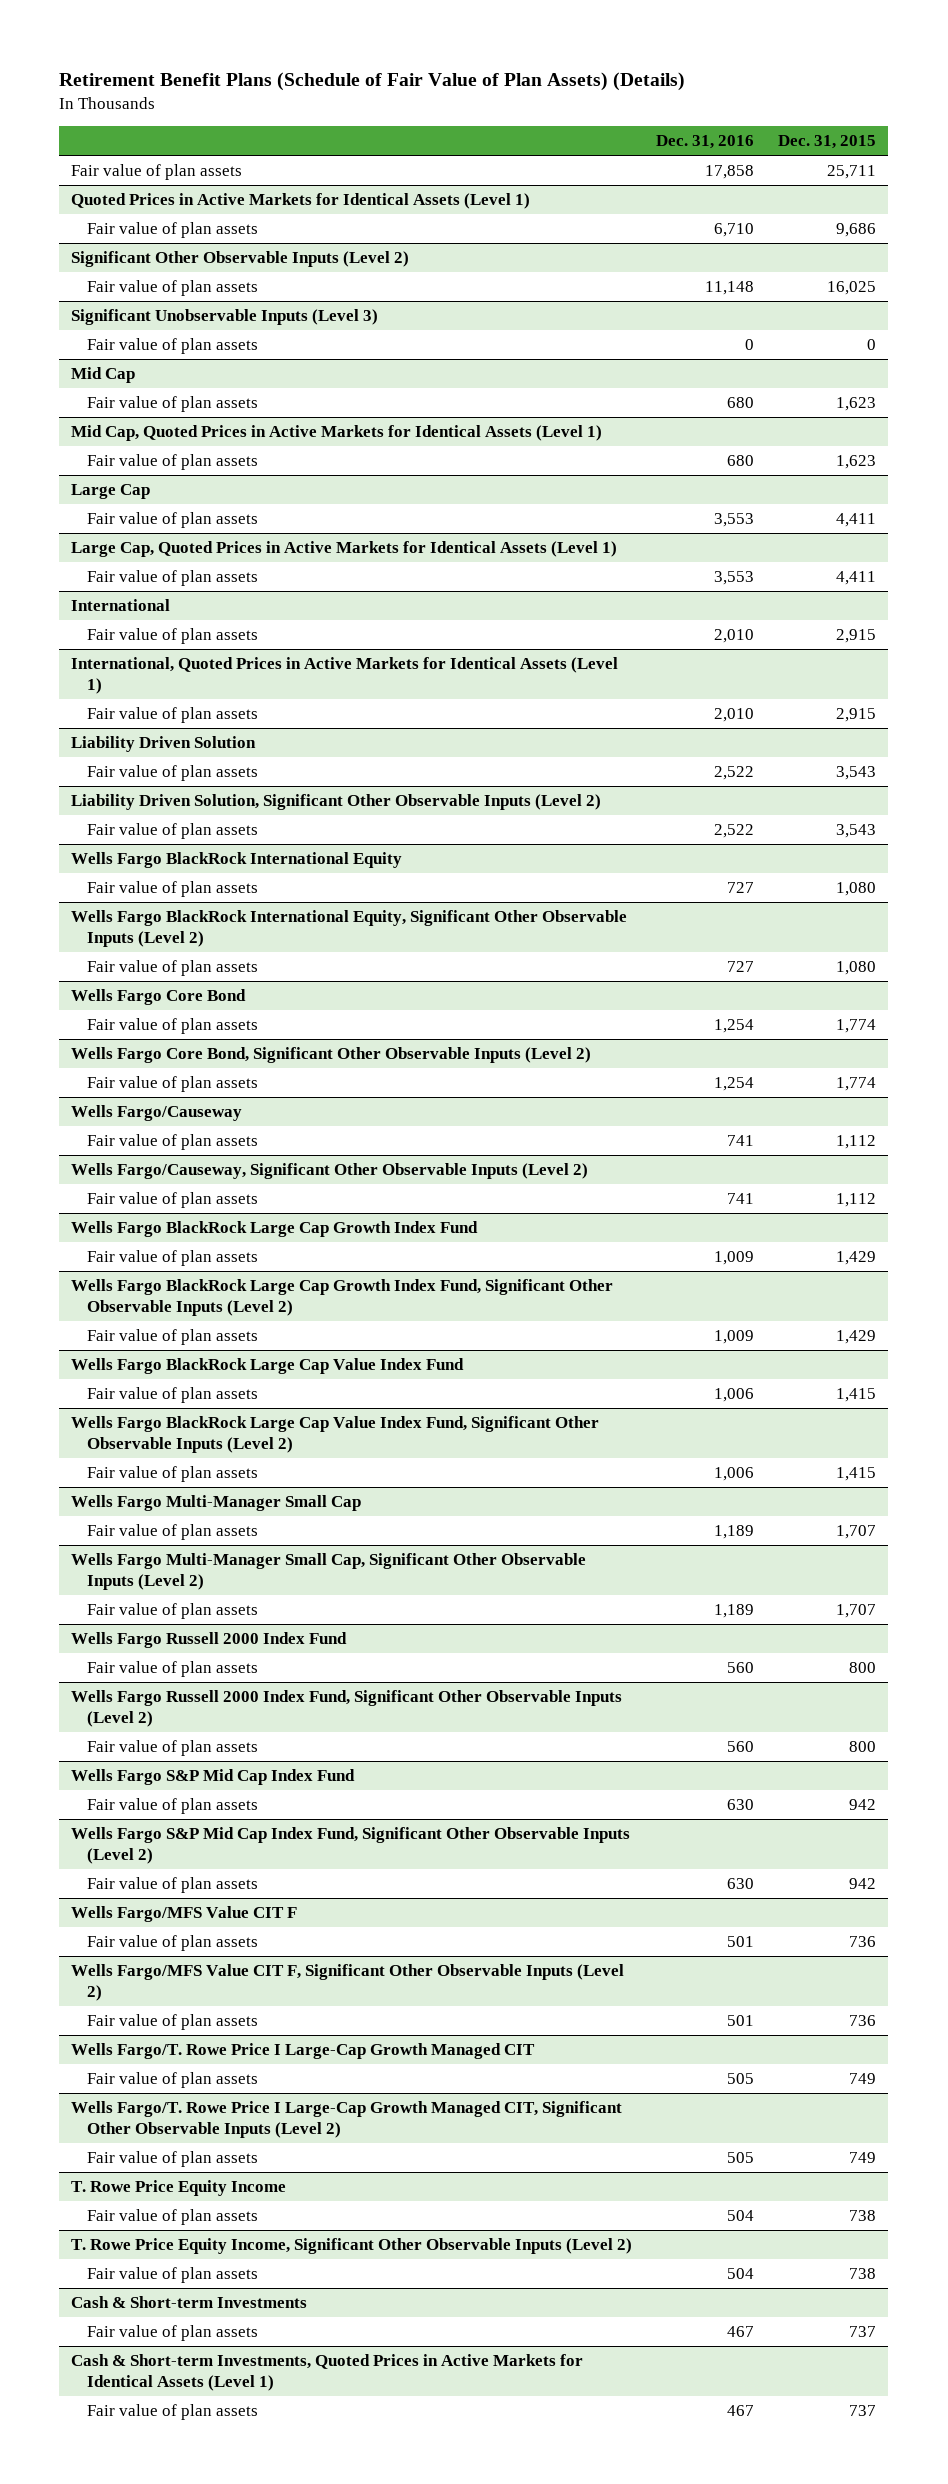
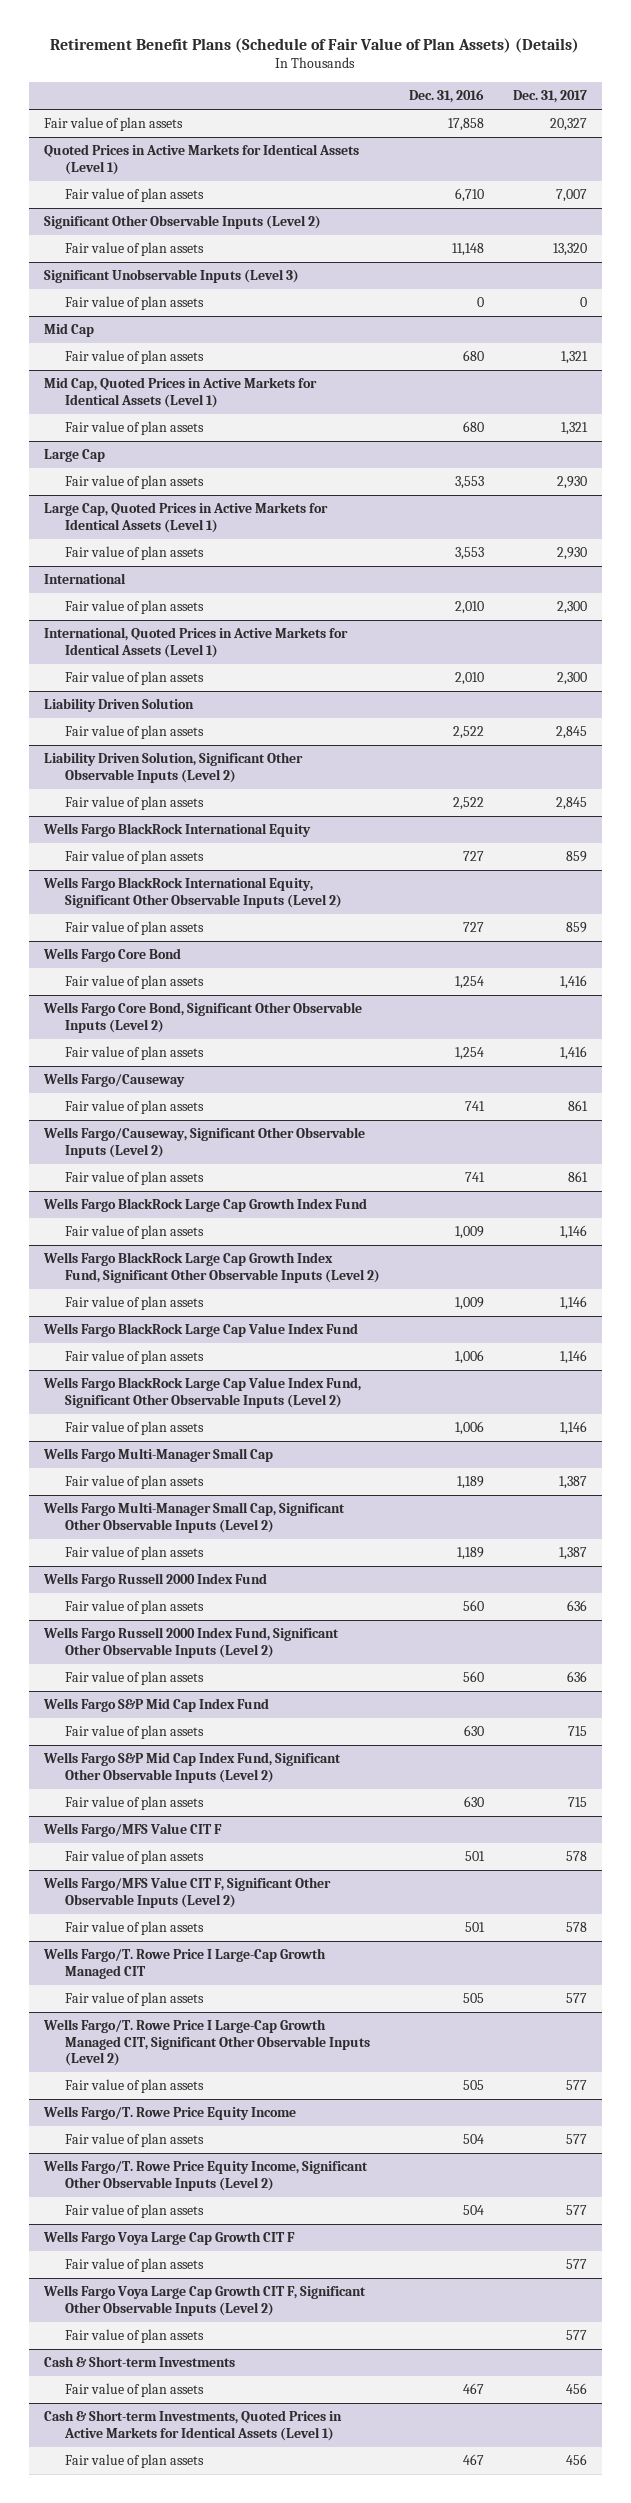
- | Dec. 31, 2016 | Dec. 31, 2015
+ | Dec. 31, 2016 | Dec. 31, 2017
- T. Rowe Price Equity Income
+ Wells Fargo/T. Rowe Price Equity Income
- T. Rowe Price Equity Income, Significant Other Observable Inputs (Level 2)
+ Wells Fargo/T. Rowe Price Equity Income, Significant Other Observable Inputs (Level 2)
+ Wells Fargo Voya Large Cap Growth CIT F
+ Fair value of plan assets | | 577
+ Wells Fargo Voya Large Cap Growth CIT F, Significant Other Observable Inputs (Level 2)
+ Fair value of plan assets | | 577

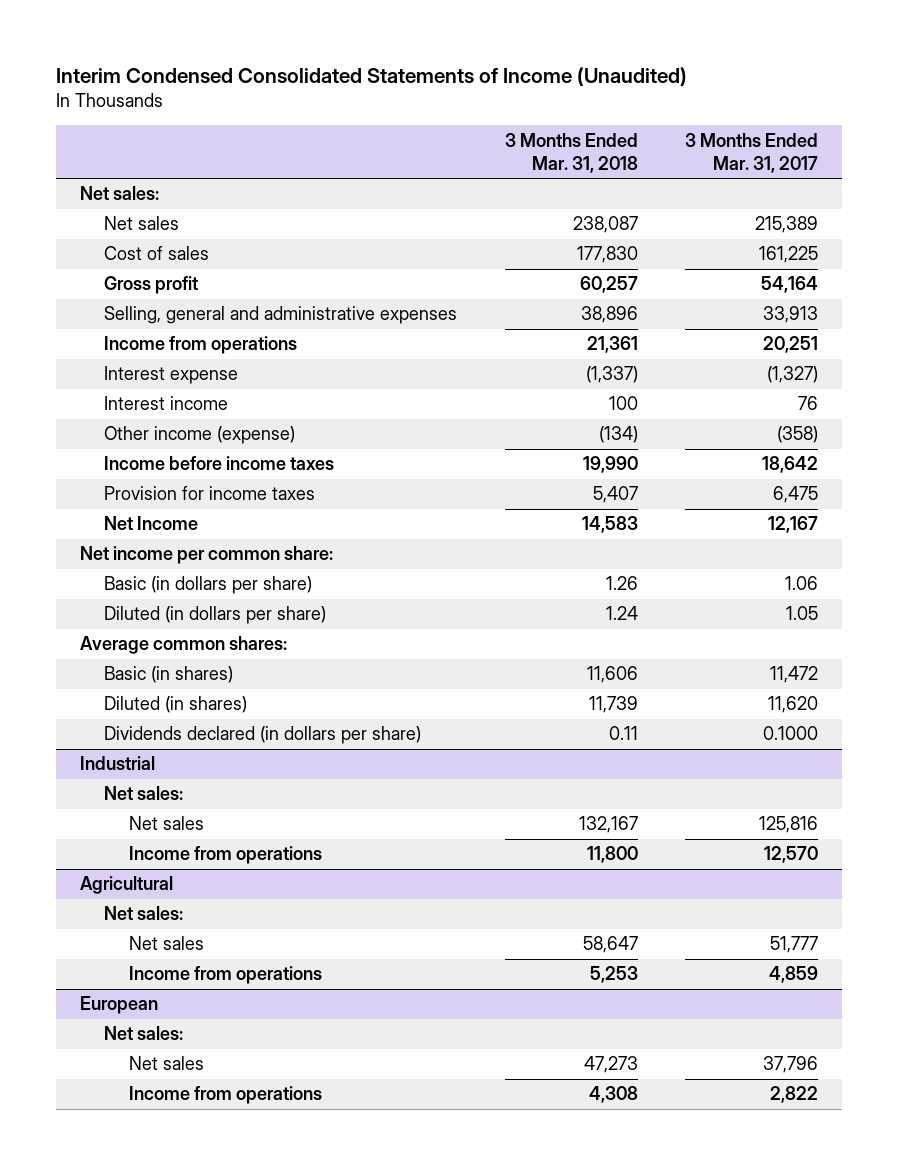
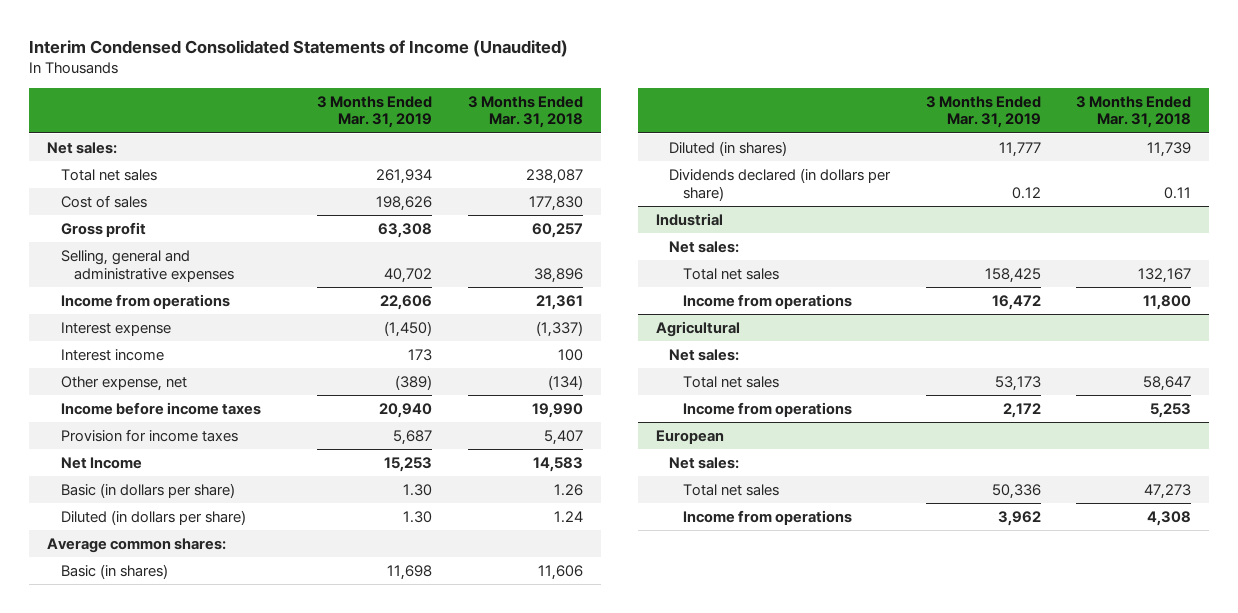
- | 3 Months Ended Mar. 31, 2018 | 3 Months Ended Mar. 31, 2017
+ | 3 Months Ended Mar. 31, 2019 | 3 Months Ended Mar. 31, 2018
- Net sales | 238,087 | 215,389
+ Total net sales | 261,934 | 238,087
- Other income (expense) | (134) | (358)
+ Other expense, net | (389) | (134)
- Net income per common share:
@ Industrial
- Net sales | 132,167 | 125,816
+ Total net sales | 158,425 | 132,167
@ Agricultural
- Net sales | 58,647 | 51,777
+ Total net sales | 53,173 | 58,647
@ European
- Net sales | 47,273 | 37,796
+ Total net sales | 50,336 | 47,273

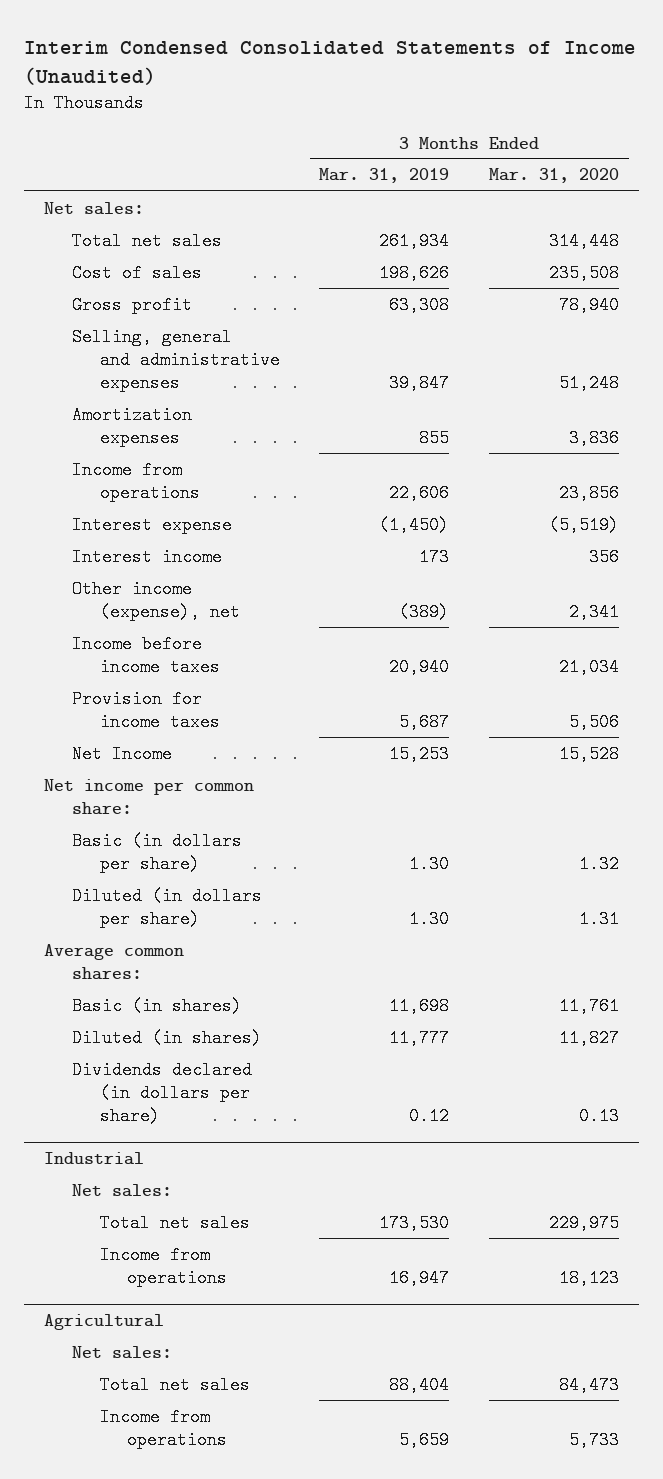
- | 3 Months Ended Mar. 31, 2019 | 3 Months Ended Mar. 31, 2018
+ | 3 Months Ended Mar. 31, 2019 | 3 Months Ended Mar. 31, 2020
- Selling, general and administrative expenses | 40,702 | 38,896
+ Selling, general and administrative expenses | 39,847 | 51,248
+ Amortization expenses | 855 | 3,836
- Other expense, net | (389) | (134)
+ Other income (expense), net | (389) | 2,341
+ Net income per common share:
@ Industrial
- Total net sales | 158,425 | 132,167
- Income from operations | 16,472 | 11,800
+ Total net sales | 173,530 | 229,975
+ Income from operations | 16,947 | 18,123
@ Agricultural
- Total net sales | 53,173 | 58,647
- Income from operations | 2,172 | 5,253
- European
- Net sales:
- Total net sales | 50,336 | 47,273
- Income from operations | 3,962 | 4,308
@ Agricultural
+ Total net sales | 88,404 | 84,473
+ Income from operations | 5,659 | 5,733

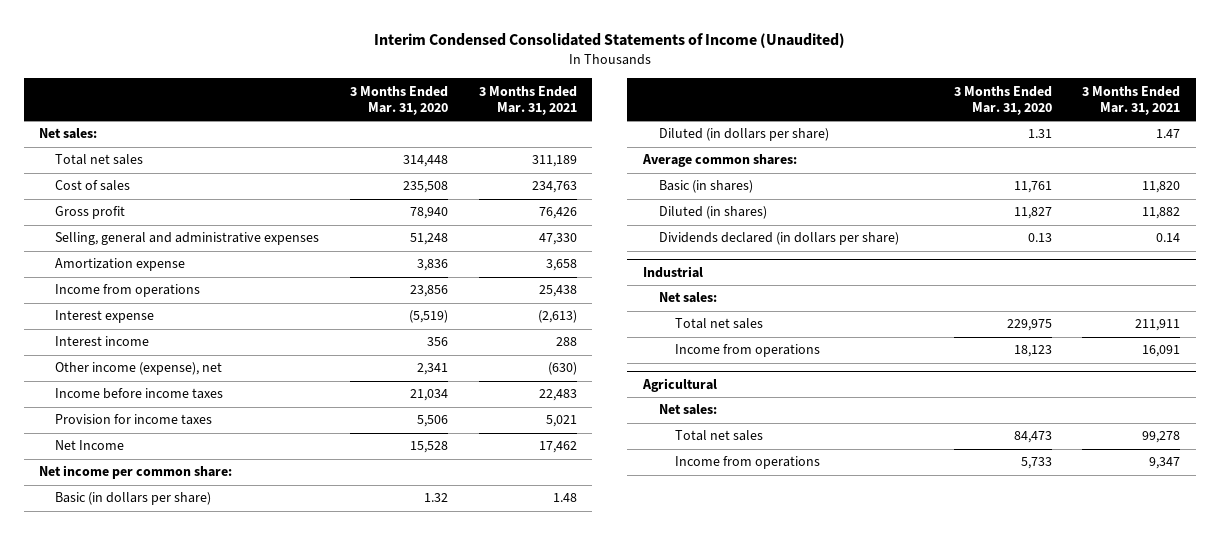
- | 3 Months Ended Mar. 31, 2019 | 3 Months Ended Mar. 31, 2020
+ | 3 Months Ended Mar. 31, 2020 | 3 Months Ended Mar. 31, 2021
- Amortization expenses | 855 | 3,836
+ Amortization expense | 3,836 | 3,658

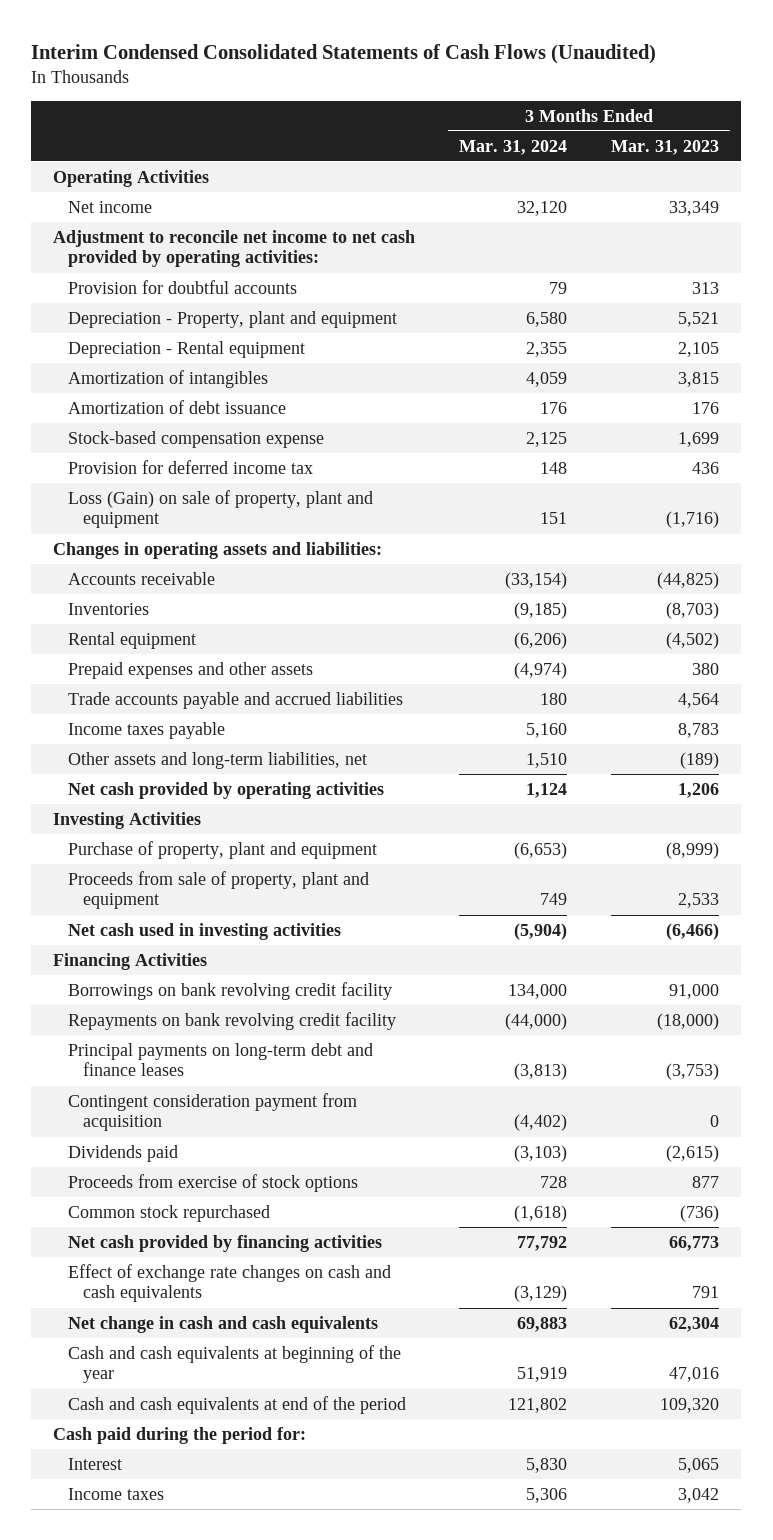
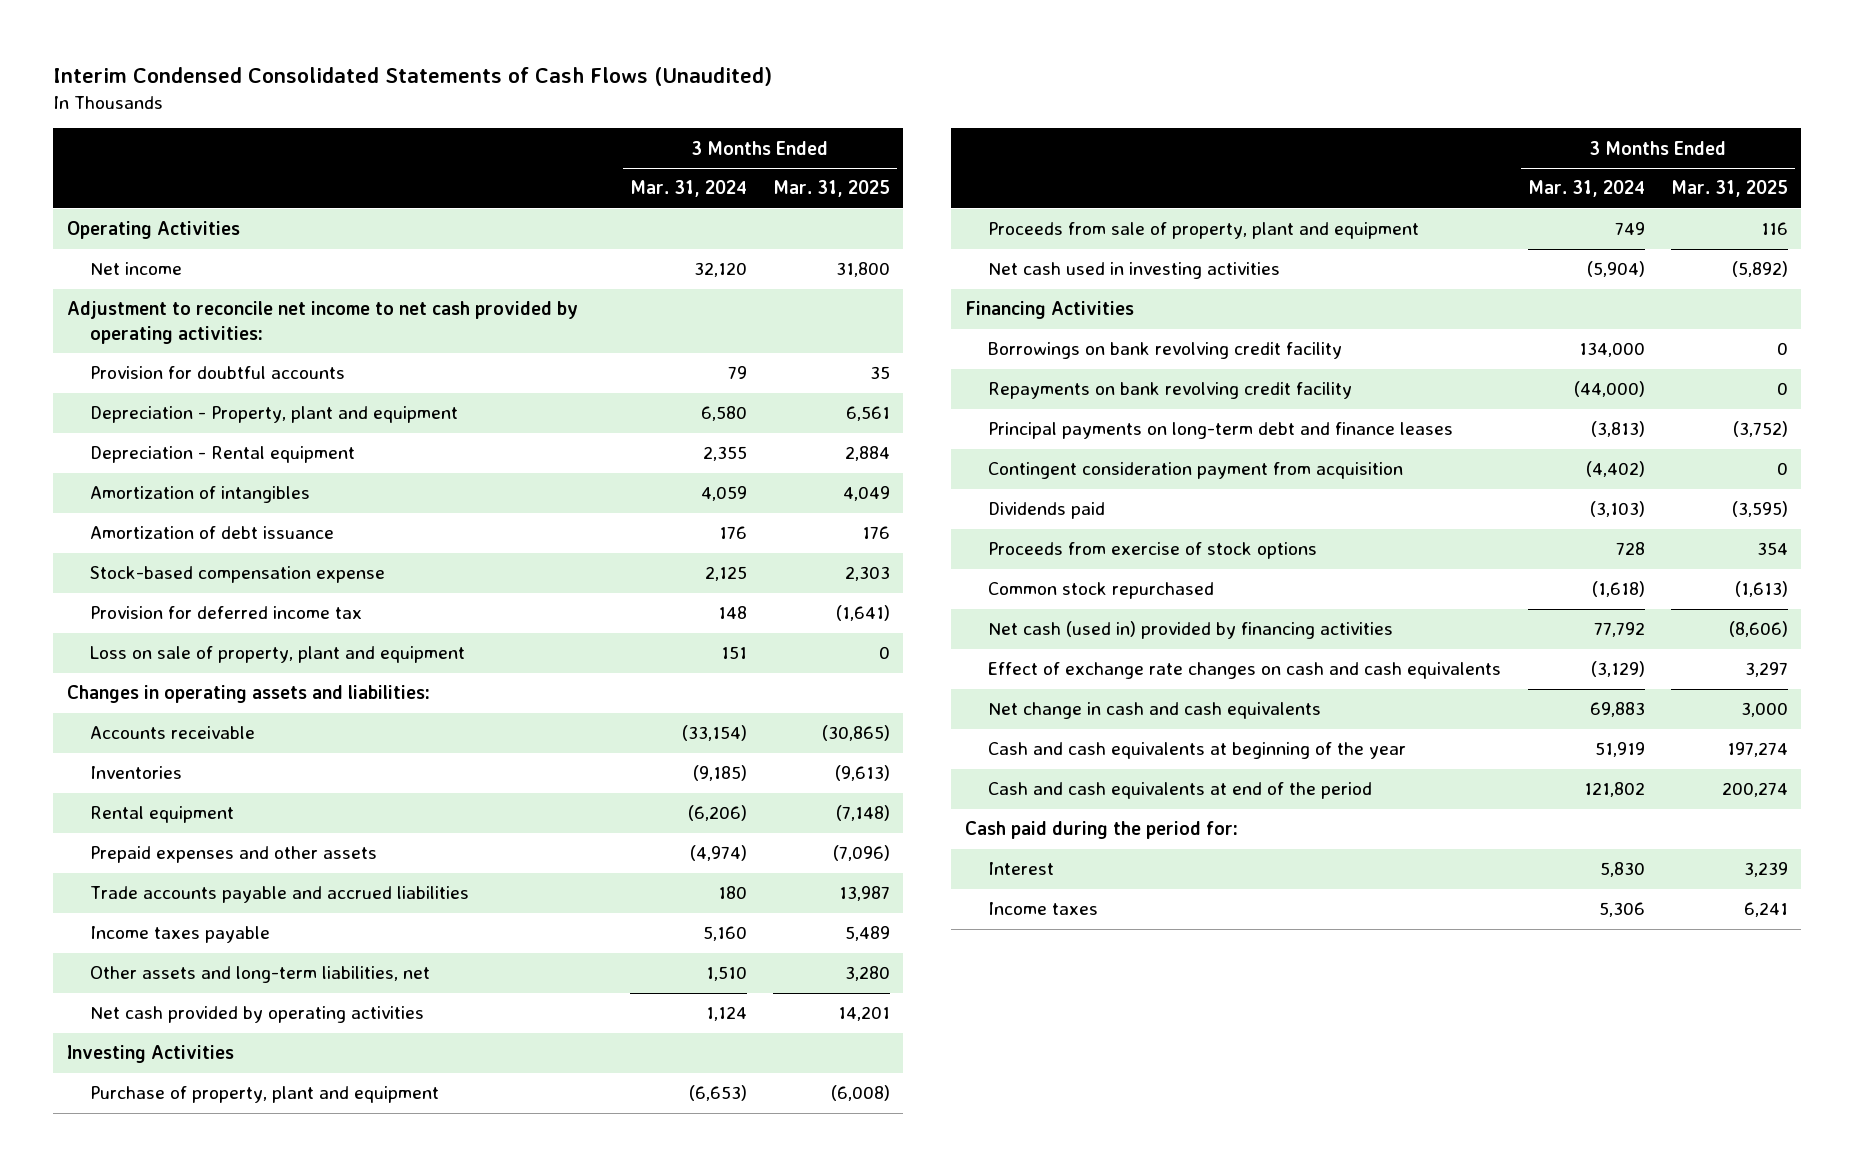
- | 3 Months Ended Mar. 31, 2024 | 3 Months Ended Mar. 31, 2023
+ | 3 Months Ended Mar. 31, 2024 | 3 Months Ended Mar. 31, 2025
- Loss (Gain) on sale of property, plant and equipment | 151 | (1,716)
+ Loss on sale of property, plant and equipment | 151 | 0
- Net cash provided by financing activities | 77,792 | 66,773
+ Net cash (used in) provided by financing activities | 77,792 | (8,606)

